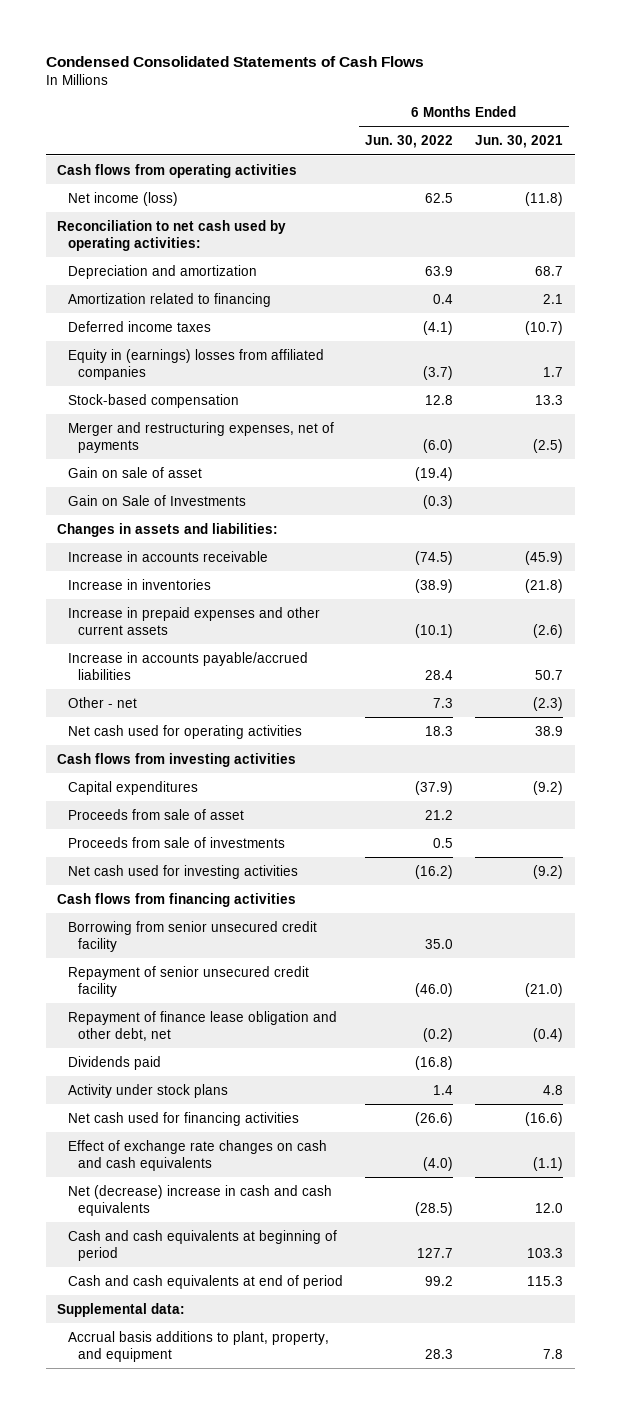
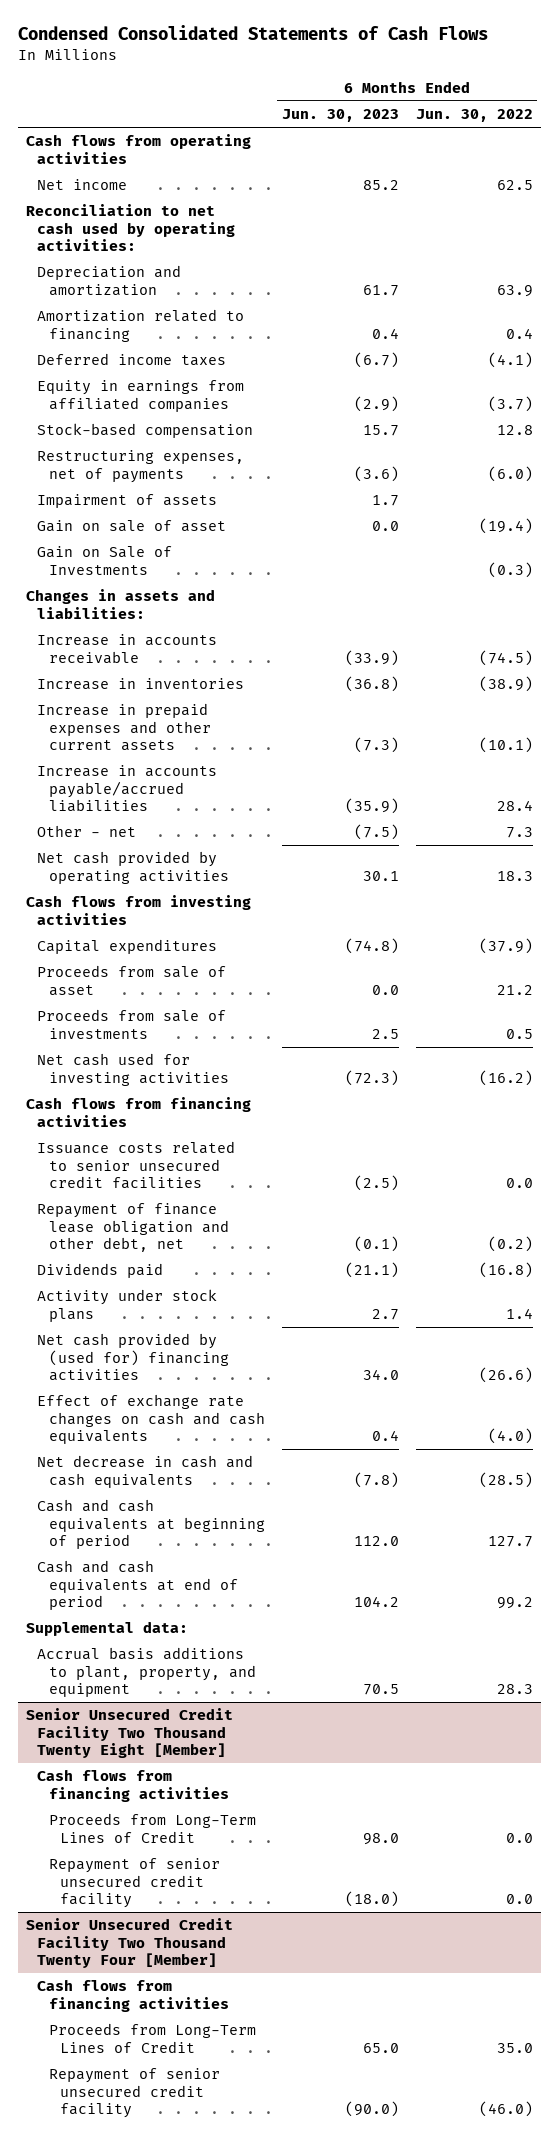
- | 6 Months Ended Jun. 30, 2022 | 6 Months Ended Jun. 30, 2021
+ | 6 Months Ended Jun. 30, 2023 | 6 Months Ended Jun. 30, 2022
- Net income (loss) | 62.5 | (11.8)
+ Net income | 85.2 | 62.5
- Equity in (earnings) losses from affiliated companies | (3.7) | 1.7
+ Equity in earnings from affiliated companies | (2.9) | (3.7)
- Merger and restructuring expenses, net of payments | (6.0) | (2.5)
+ Restructuring expenses, net of payments | (3.6) | (6.0)
+ Impairment of assets | 1.7 |
- Net cash used for operating activities | 18.3 | 38.9
+ Net cash provided by operating activities | 30.1 | 18.3
- Borrowing from senior unsecured credit facility | 35.0 |
- Repayment of senior unsecured credit facility | (46.0) | (21.0)
+ Issuance costs related to senior unsecured credit facilities | (2.5) | 0.0
- Net cash used for financing activities | (26.6) | (16.6)
+ Net cash provided by (used for) financing activities | 34.0 | (26.6)
- Net (decrease) increase in cash and cash equivalents | (28.5) | 12.0
+ Net decrease in cash and cash equivalents | (7.8) | (28.5)
+ Senior Unsecured Credit Facility Two Thousand Twenty Eight [Member]
+ Cash flows from financing activities
+ Proceeds from Long-Term Lines of Credit | 98.0 | 0.0
+ Repayment of senior unsecured credit facility | (18.0) | 0.0
+ Senior Unsecured Credit Facility Two Thousand Twenty Four [Member]
+ Cash flows from financing activities
+ Proceeds from Long-Term Lines of Credit | 65.0 | 35.0
+ Repayment of senior unsecured credit facility | (90.0) | (46.0)

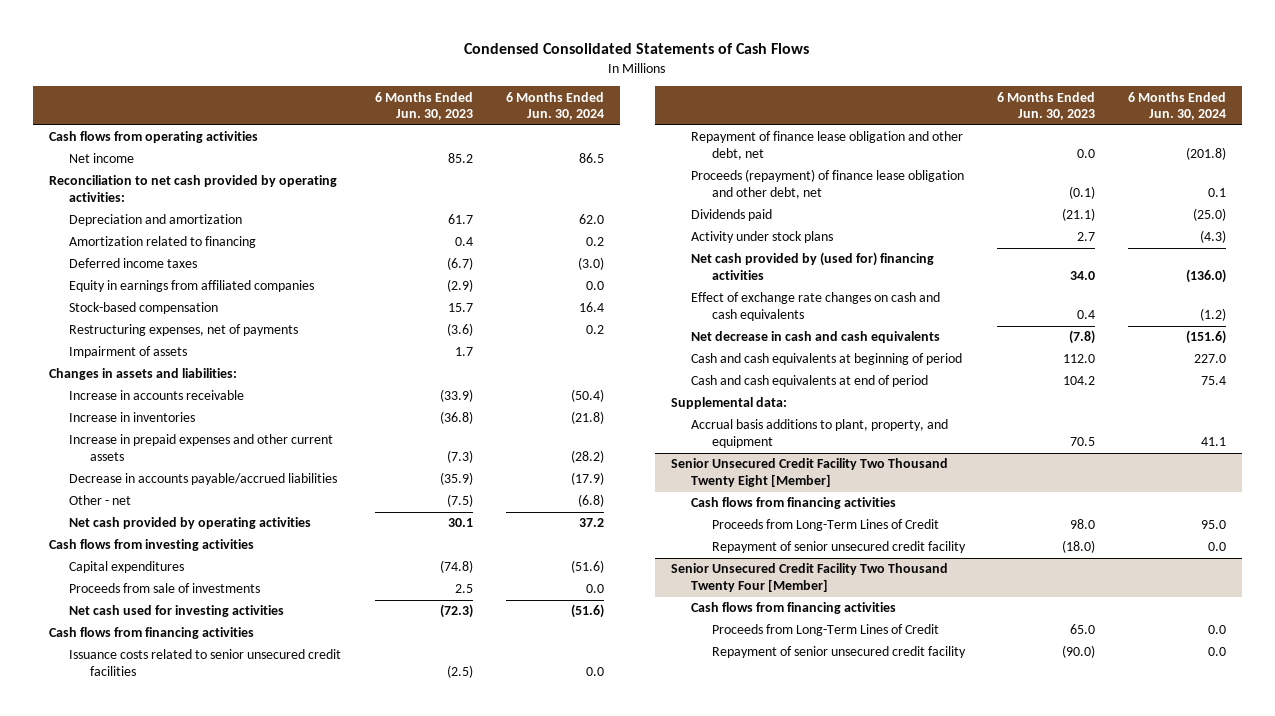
- | 6 Months Ended Jun. 30, 2023 | 6 Months Ended Jun. 30, 2022
+ | 6 Months Ended Jun. 30, 2023 | 6 Months Ended Jun. 30, 2024
- Reconciliation to net cash used by operating activities:
+ Reconciliation to net cash provided by operating activities:
- Gain on sale of asset | 0.0 | (19.4)
- Gain on Sale of Investments | | (0.3)
- Increase in accounts payable/accrued liabilities | (35.9) | 28.4
+ Decrease in accounts payable/accrued liabilities | (35.9) | (17.9)
- Proceeds from sale of asset | 0.0 | 21.2
- Repayment of finance lease obligation and other debt, net | (0.1) | (0.2)
+ Repayment of finance lease obligation and other debt, net | 0.0 | (201.8)
+ Proceeds (repayment) of finance lease obligation and other debt, net | (0.1) | 0.1

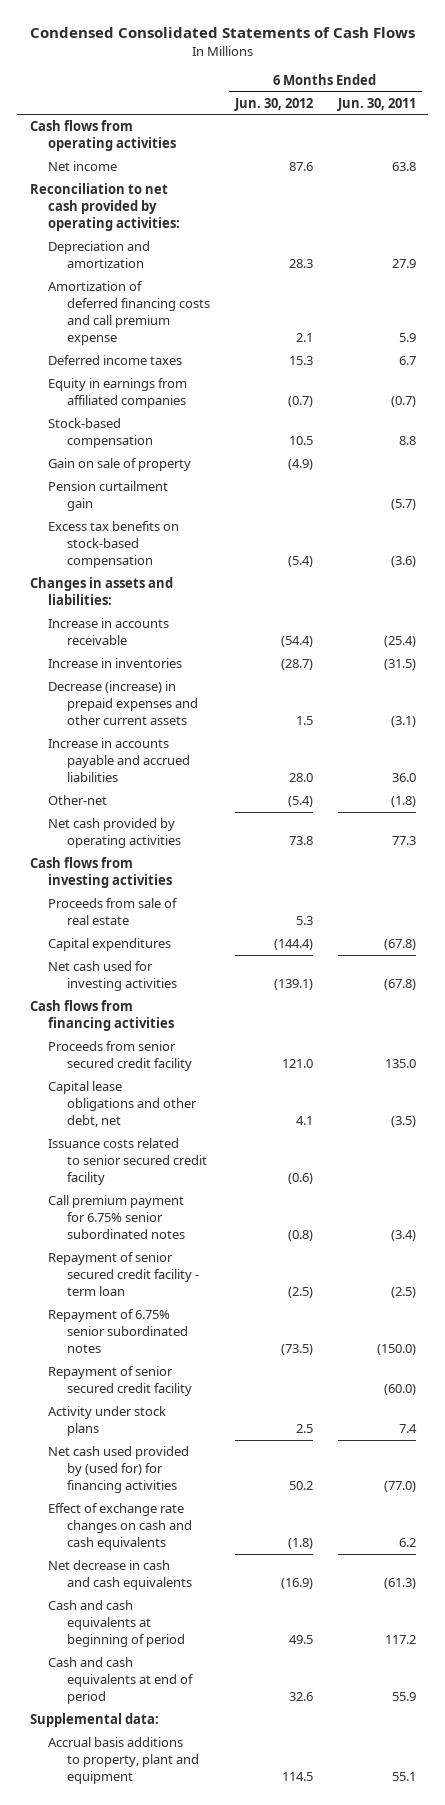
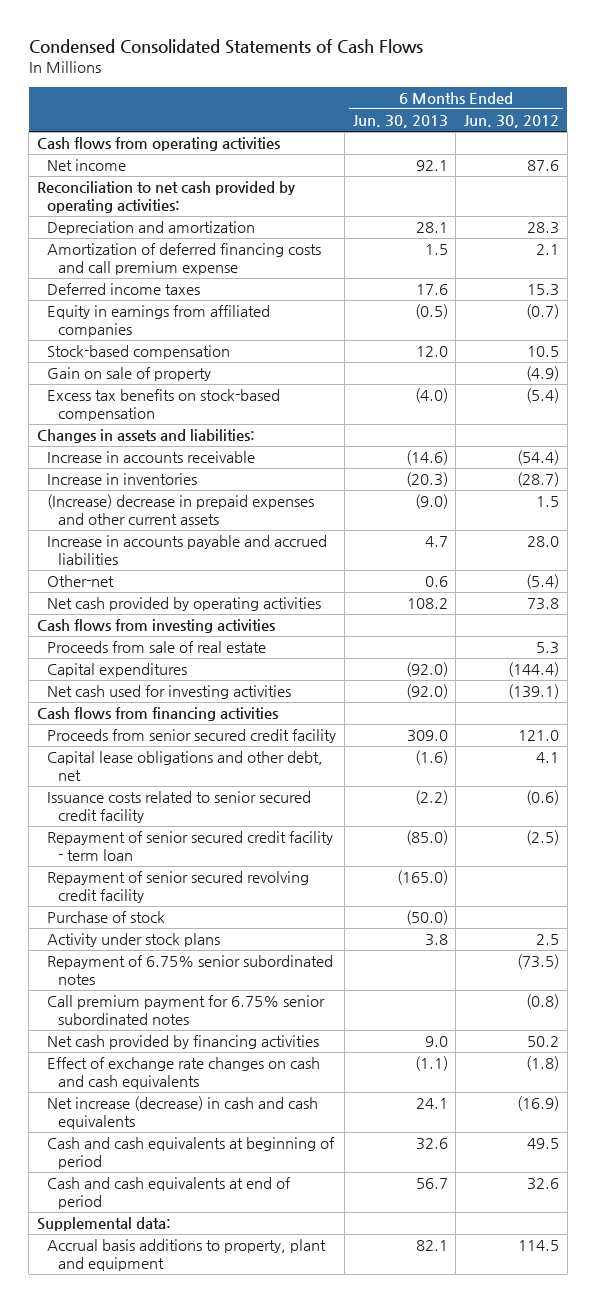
- | 6 Months Ended Jun. 30, 2012 | 6 Months Ended Jun. 30, 2011
+ | 6 Months Ended Jun. 30, 2013 | 6 Months Ended Jun. 30, 2012
- Pension curtailment gain | | (5.7)
- Decrease (increase) in prepaid expenses and other current assets | 1.5 | (3.1)
+ (Increase) decrease in prepaid expenses and other current assets | (9.0) | 1.5
- Repayment of senior secured credit facility | | (60.0)
+ Repayment of senior secured revolving credit facility | (165.0) |
+ Purchase of stock | (50.0) |
- Net cash used provided by (used for) for financing activities | 50.2 | (77.0)
moved down: Repayment of 6.75% senior subordinated notes | | (73.5)
moved down: Call premium payment for 6.75% senior subordinated notes | | (0.8)
+ Net cash provided by financing activities | 9.0 | 50.2
- Net decrease in cash and cash equivalents | (16.9) | (61.3)
+ Net increase (decrease) in cash and cash equivalents | 24.1 | (16.9)

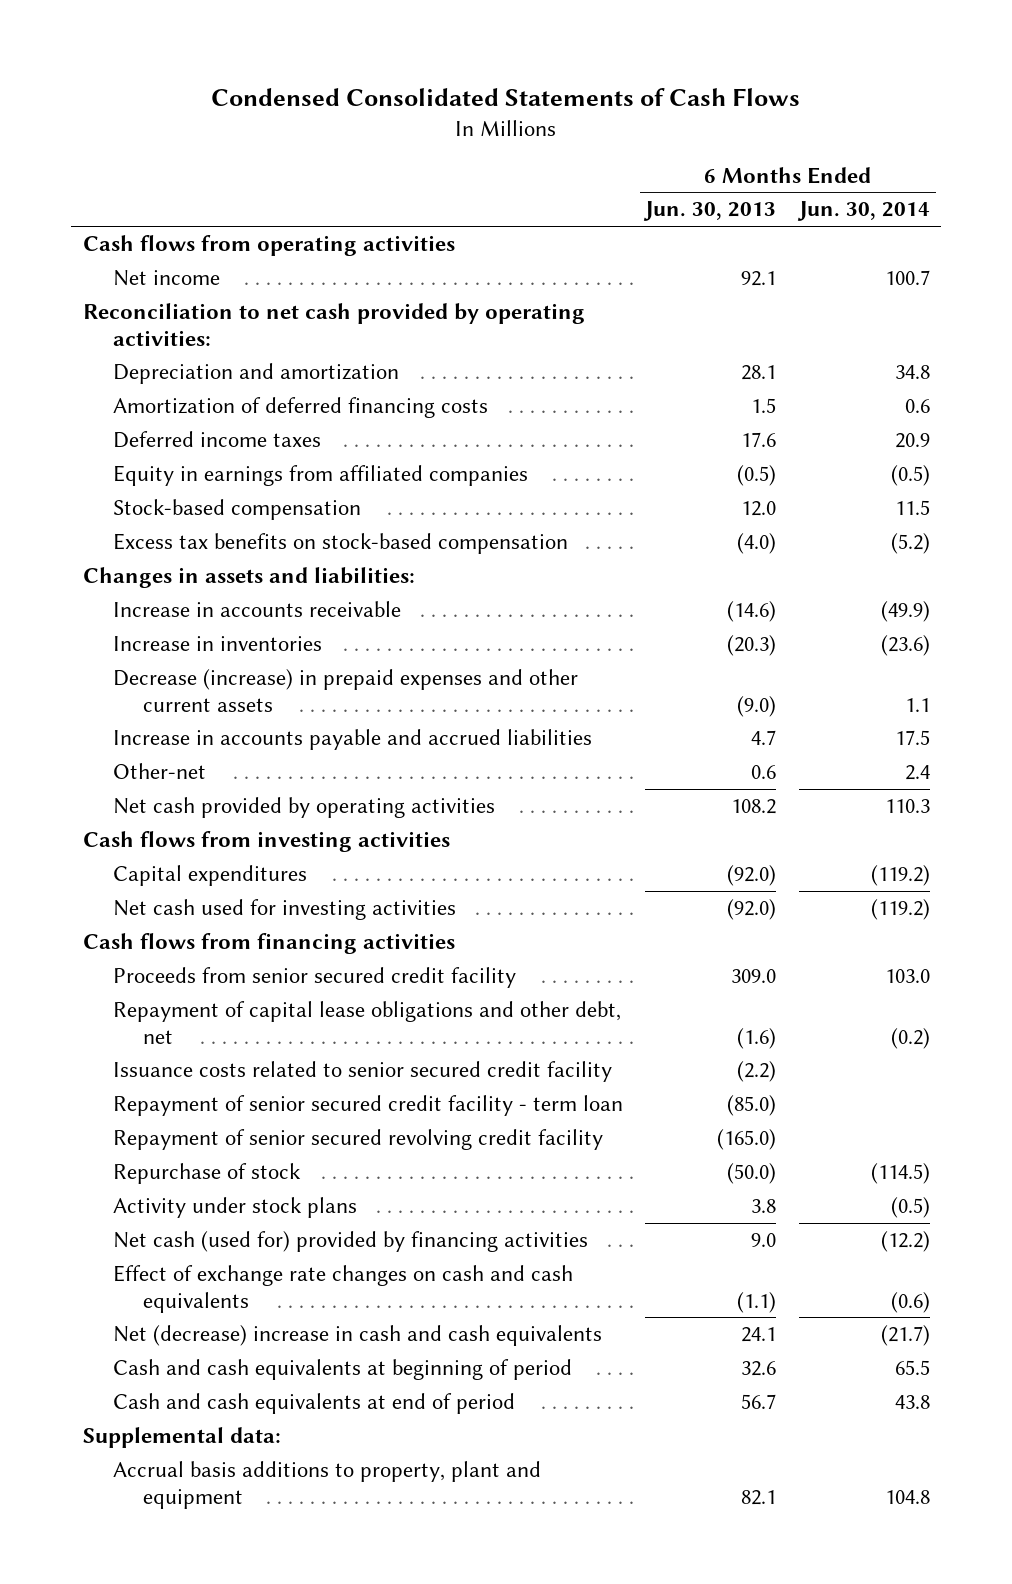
- | 6 Months Ended Jun. 30, 2013 | 6 Months Ended Jun. 30, 2012
+ | 6 Months Ended Jun. 30, 2013 | 6 Months Ended Jun. 30, 2014
- Amortization of deferred financing costs and call premium expense | 1.5 | 2.1
+ Amortization of deferred financing costs | 1.5 | 0.6
- Gain on sale of property | | (4.9)
- (Increase) decrease in prepaid expenses and other current assets | (9.0) | 1.5
+ Decrease (increase) in prepaid expenses and other current assets | (9.0) | 1.1
- Proceeds from sale of real estate | | 5.3
- Capital lease obligations and other debt, net | (1.6) | 4.1
+ Repayment of capital lease obligations and other debt, net | (1.6) | (0.2)
- Purchase of stock | (50.0) |
+ Repurchase of stock | (50.0) | (114.5)
- Repayment of 6.75% senior subordinated notes | | (73.5)
- Call premium payment for 6.75% senior subordinated notes | | (0.8)
- Net cash provided by financing activities | 9.0 | 50.2
+ Net cash (used for) provided by financing activities | 9.0 | (12.2)
- Net increase (decrease) in cash and cash equivalents | 24.1 | (16.9)
+ Net (decrease) increase in cash and cash equivalents | 24.1 | (21.7)

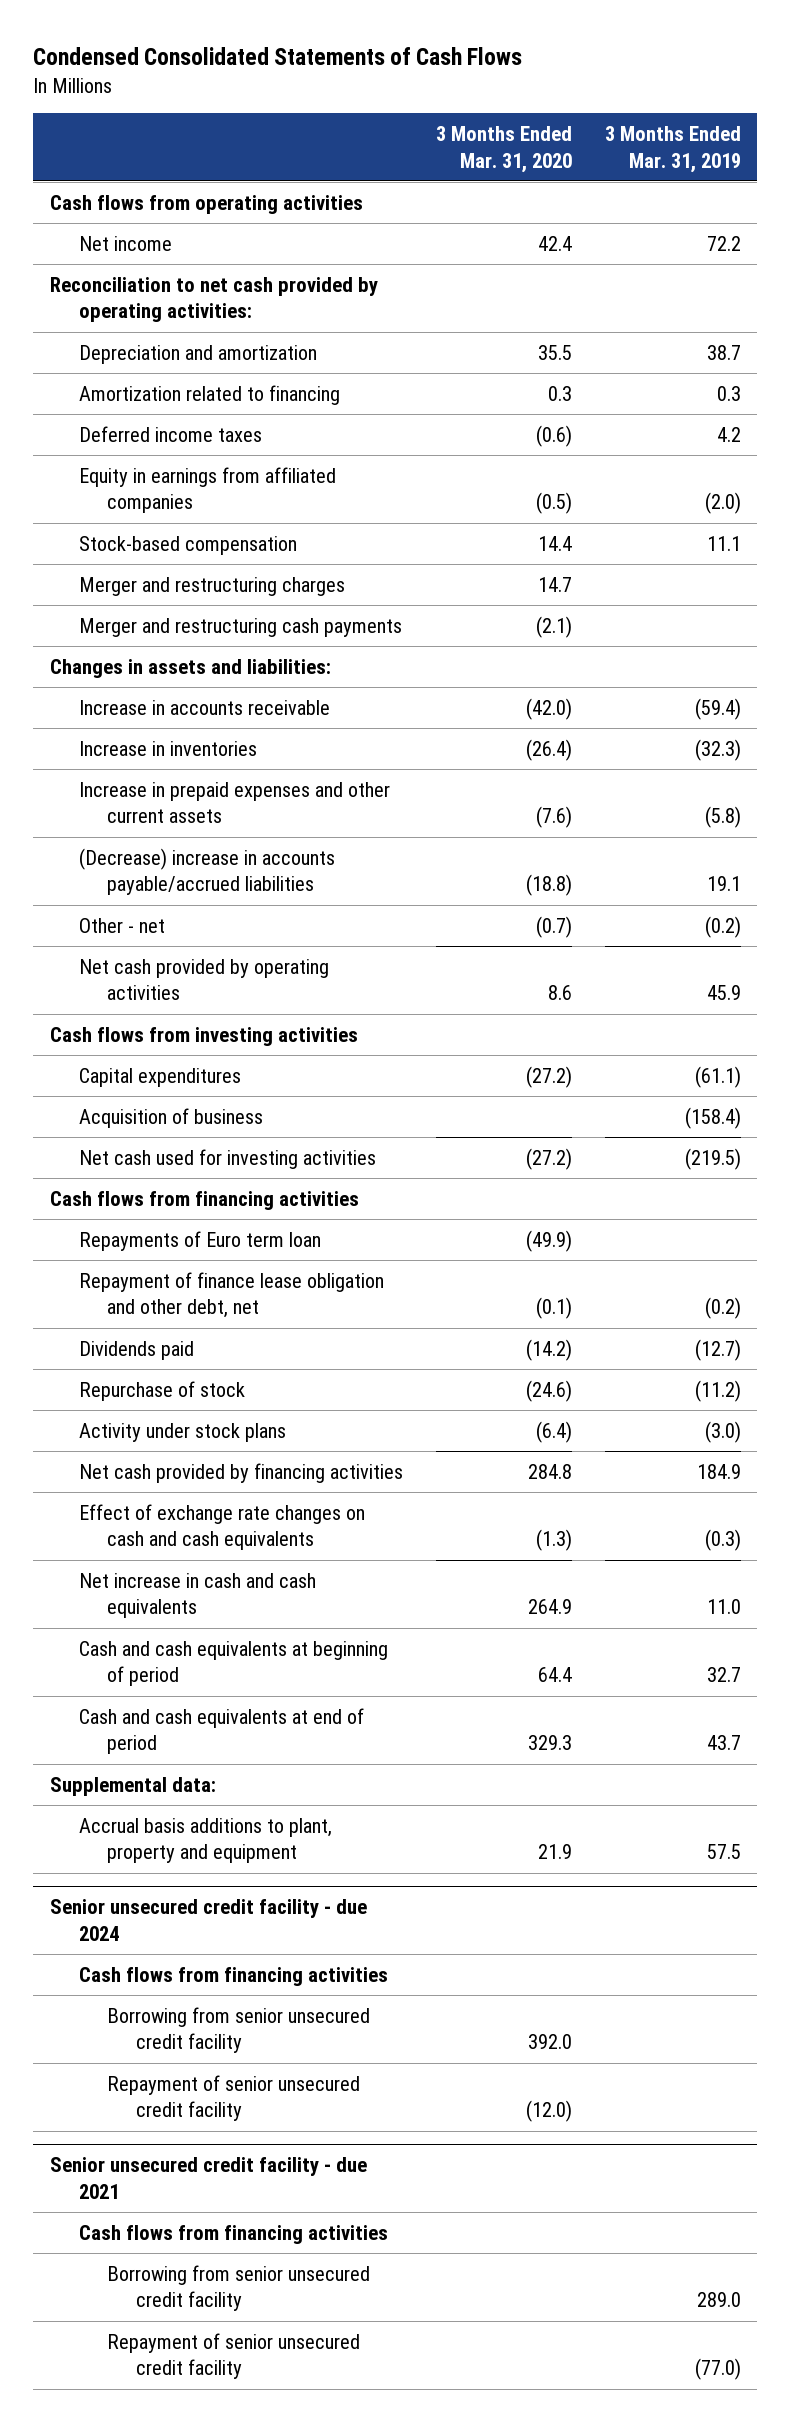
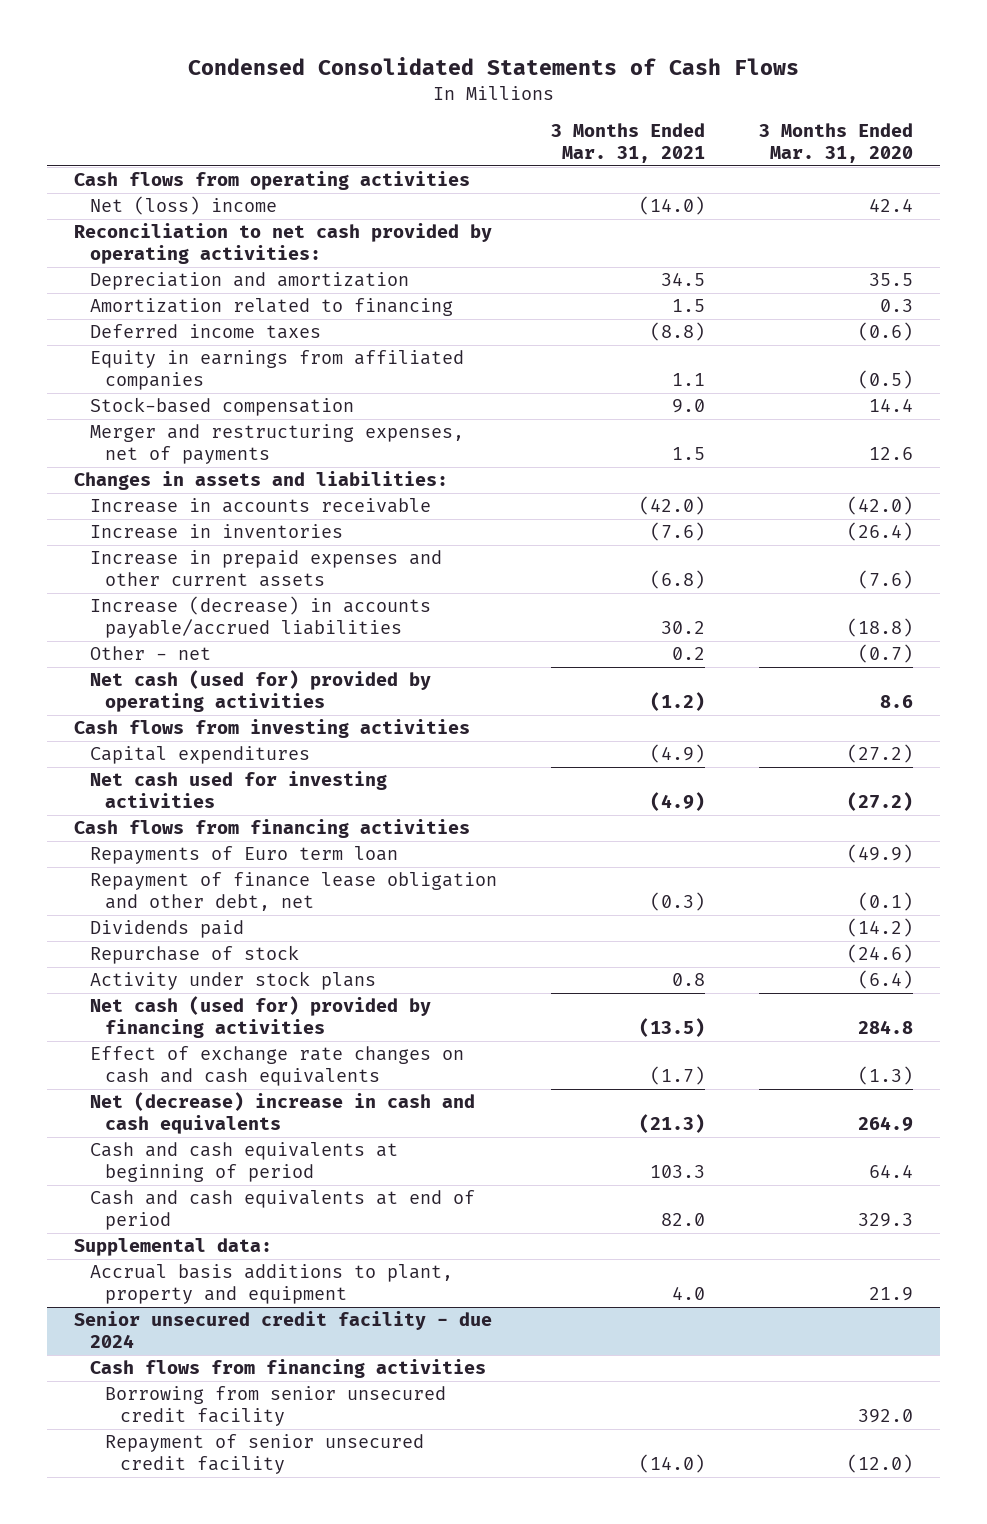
- | 3 Months Ended Mar. 31, 2020 | 3 Months Ended Mar. 31, 2019
+ | 3 Months Ended Mar. 31, 2021 | 3 Months Ended Mar. 31, 2020
- Net income | 42.4 | 72.2
+ Net (loss) income | (14.0) | 42.4
- Merger and restructuring charges | 14.7 |
- Merger and restructuring cash payments | (2.1) |
+ Merger and restructuring expenses, net of payments | 1.5 | 12.6
- (Decrease) increase in accounts payable/accrued liabilities | (18.8) | 19.1
+ Increase (decrease) in accounts payable/accrued liabilities | 30.2 | (18.8)
- Net cash provided by operating activities | 8.6 | 45.9
+ Net cash (used for) provided by operating activities | (1.2) | 8.6
- Acquisition of business | | (158.4)
- Net cash provided by financing activities | 284.8 | 184.9
+ Net cash (used for) provided by financing activities | (13.5) | 284.8
- Net increase in cash and cash equivalents | 264.9 | 11.0
+ Net (decrease) increase in cash and cash equivalents | (21.3) | 264.9
- Senior unsecured credit facility - due 2021
- Cash flows from financing activities
- Borrowing from senior unsecured credit facility | | 289.0
- Repayment of senior unsecured credit facility | | (77.0)

